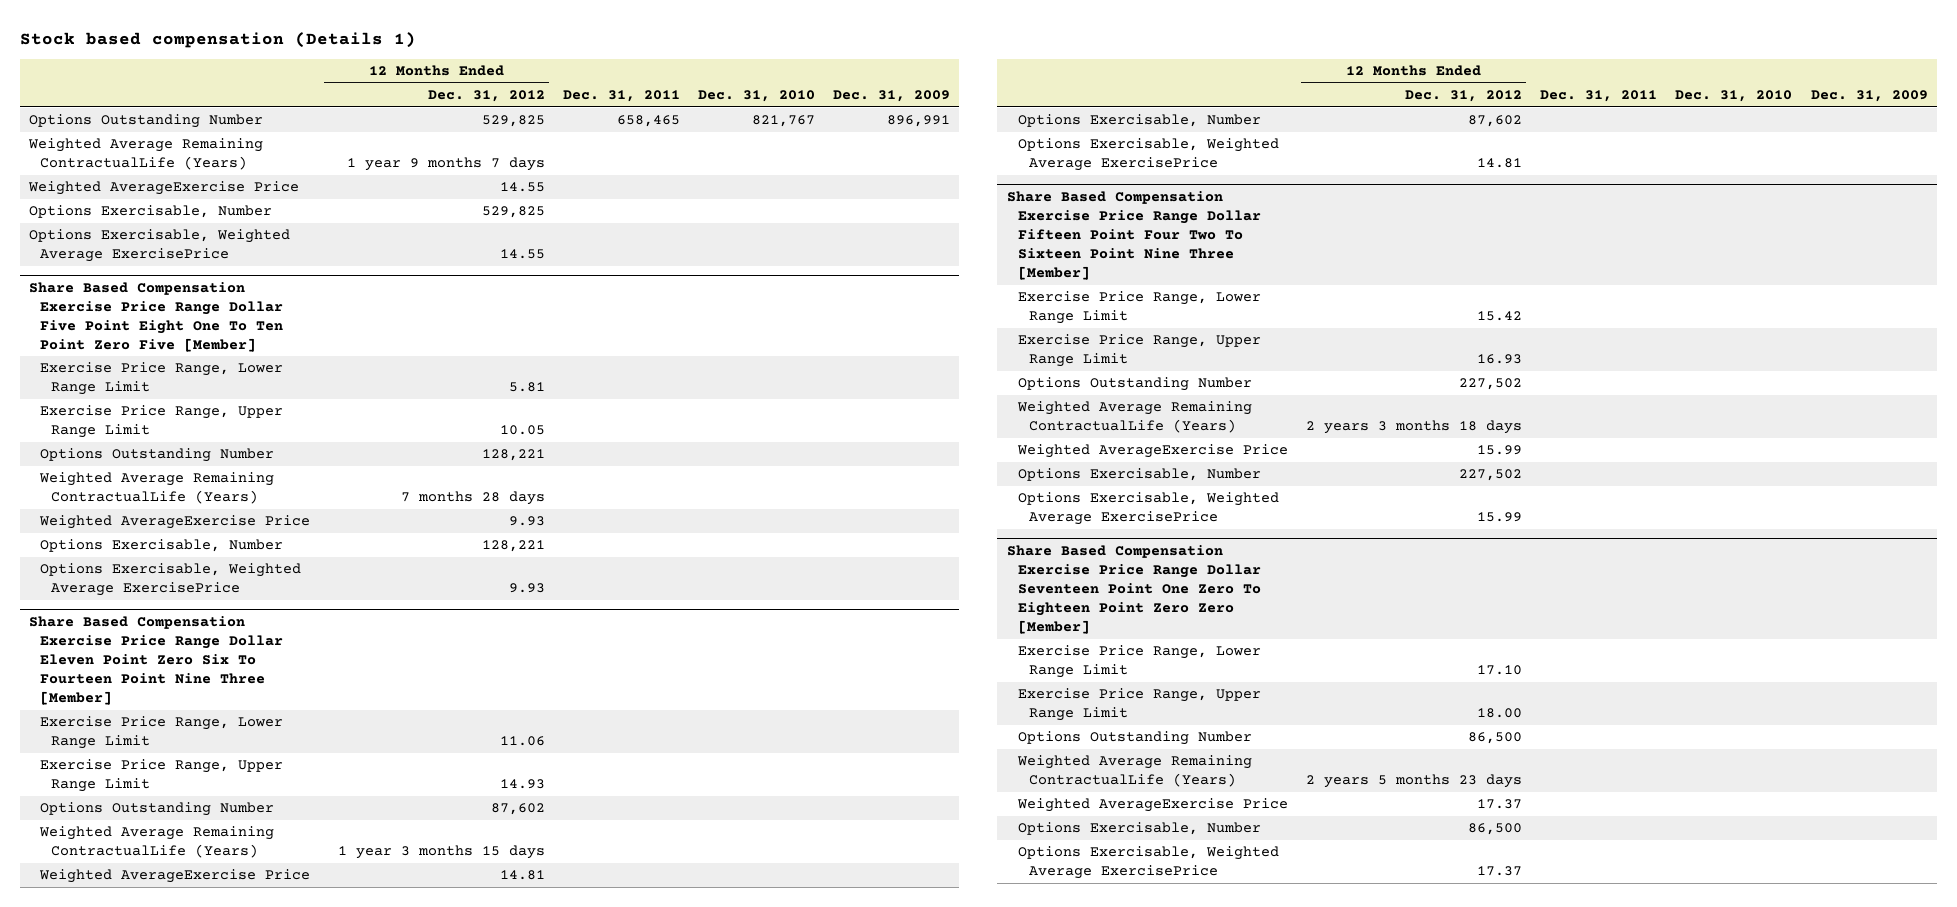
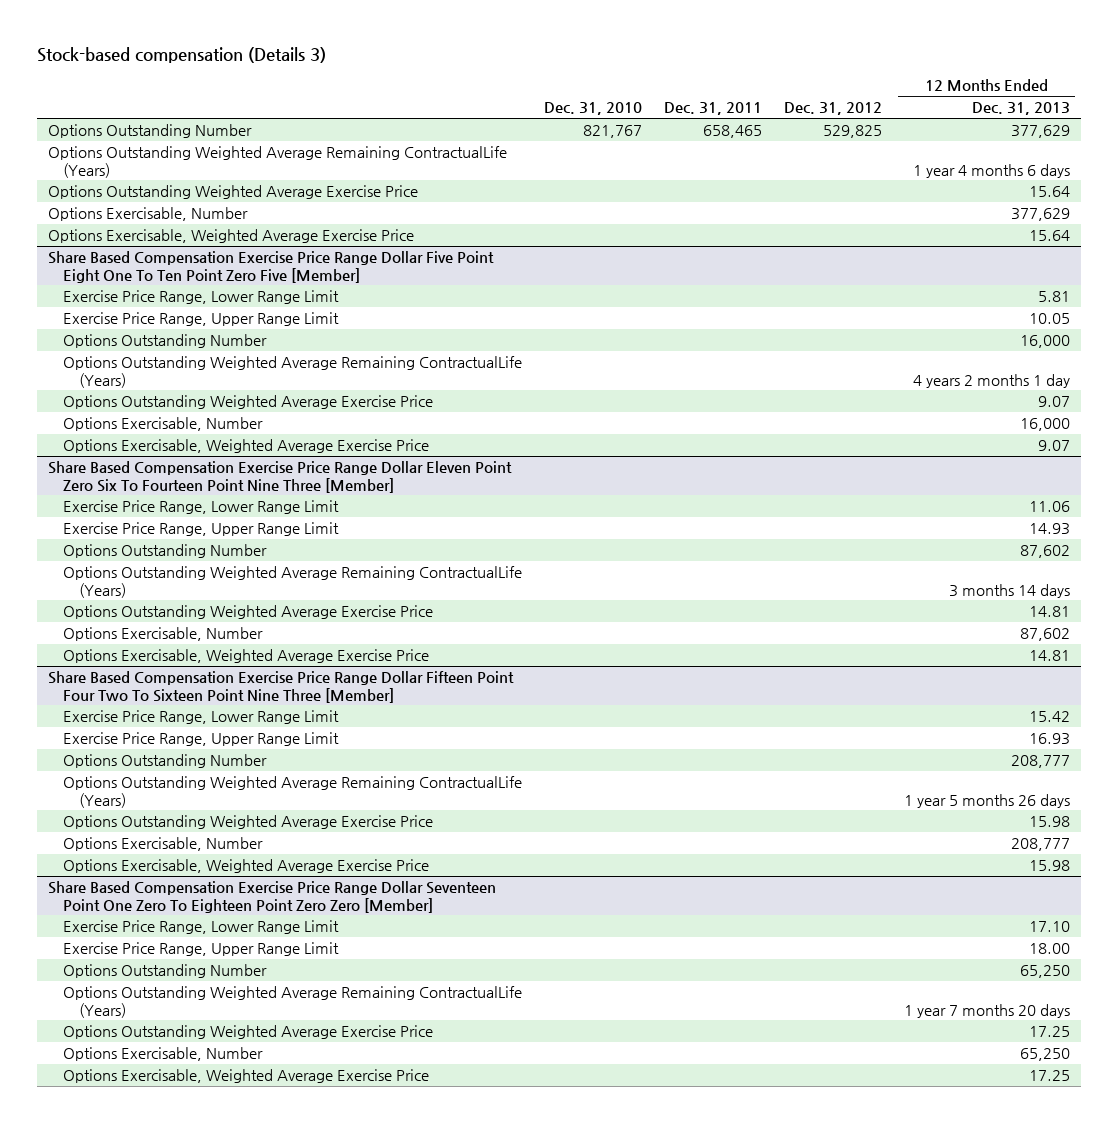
- Stock based compensation (Details 1)
+ Stock-based compensation (Details 3)
- | 12 Months Ended Dec. 31, 2012 | Dec. 31, 2011 | Dec. 31, 2010 | Dec. 31, 2009
+ | Dec. 31, 2010 | Dec. 31, 2011 | Dec. 31, 2012 | 12 Months Ended Dec. 31, 2013
- Weighted Average Remaining ContractualLife (Years) | 1 year 9 months 7 days | | |
- Weighted AverageExercise Price | 14.55 | | |
+ Options Outstanding Weighted Average Remaining ContractualLife (Years) | | | | 1 year 4 months 6 days
+ Options Outstanding Weighted Average Exercise Price | | | | 15.64
- Options Exercisable, Weighted Average ExercisePrice | 14.55 | | |
+ Options Exercisable, Weighted Average Exercise Price | | | | 15.64
@ Share Based Compensation Exercise Price Range Dollar Five Point Eight One To Ten Point Zero Five [Member]
- Weighted Average Remaining ContractualLife (Years) | 7 months 28 days | | |
- Weighted AverageExercise Price | 9.93 | | |
+ Options Outstanding Weighted Average Remaining ContractualLife (Years) | | | | 4 years 2 months 1 day
+ Options Outstanding Weighted Average Exercise Price | | | | 9.07
- Options Exercisable, Weighted Average ExercisePrice | 9.93 | | |
+ Options Exercisable, Weighted Average Exercise Price | | | | 9.07
@ Share Based Compensation Exercise Price Range Dollar Eleven Point Zero Six To Fourteen Point Nine Three [Member]
- Weighted Average Remaining ContractualLife (Years) | 1 year 3 months 15 days | | |
- Weighted AverageExercise Price | 14.81 | | |
+ Options Outstanding Weighted Average Remaining ContractualLife (Years) | | | | 3 months 14 days
+ Options Outstanding Weighted Average Exercise Price | | | | 14.81
- Options Exercisable, Weighted Average ExercisePrice | 14.81 | | |
+ Options Exercisable, Weighted Average Exercise Price | | | | 14.81
@ Share Based Compensation Exercise Price Range Dollar Fifteen Point Four Two To Sixteen Point Nine Three [Member]
- Weighted Average Remaining ContractualLife (Years) | 2 years 3 months 18 days | | |
- Weighted AverageExercise Price | 15.99 | | |
+ Options Outstanding Weighted Average Remaining ContractualLife (Years) | | | | 1 year 5 months 26 days
+ Options Outstanding Weighted Average Exercise Price | | | | 15.98
- Options Exercisable, Weighted Average ExercisePrice | 15.99 | | |
+ Options Exercisable, Weighted Average Exercise Price | | | | 15.98
@ Share Based Compensation Exercise Price Range Dollar Seventeen Point One Zero To Eighteen Point Zero Zero [Member]
- Weighted Average Remaining ContractualLife (Years) | 2 years 5 months 23 days | | |
- Weighted AverageExercise Price | 17.37 | | |
+ Options Outstanding Weighted Average Remaining ContractualLife (Years) | | | | 1 year 7 months 20 days
+ Options Outstanding Weighted Average Exercise Price | | | | 17.25
- Options Exercisable, Weighted Average ExercisePrice | 17.37 | | |
+ Options Exercisable, Weighted Average Exercise Price | | | | 17.25

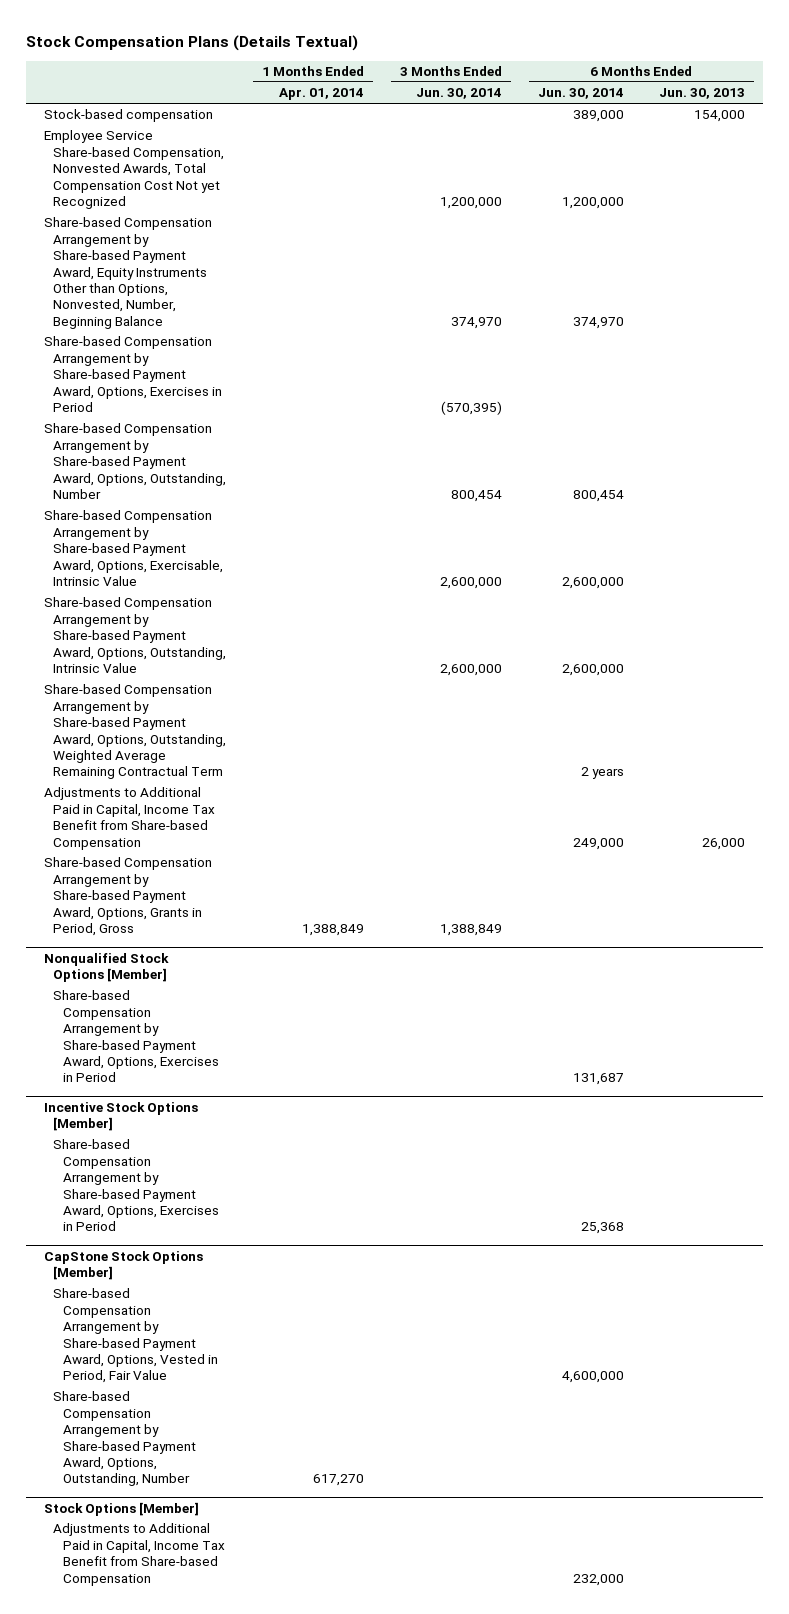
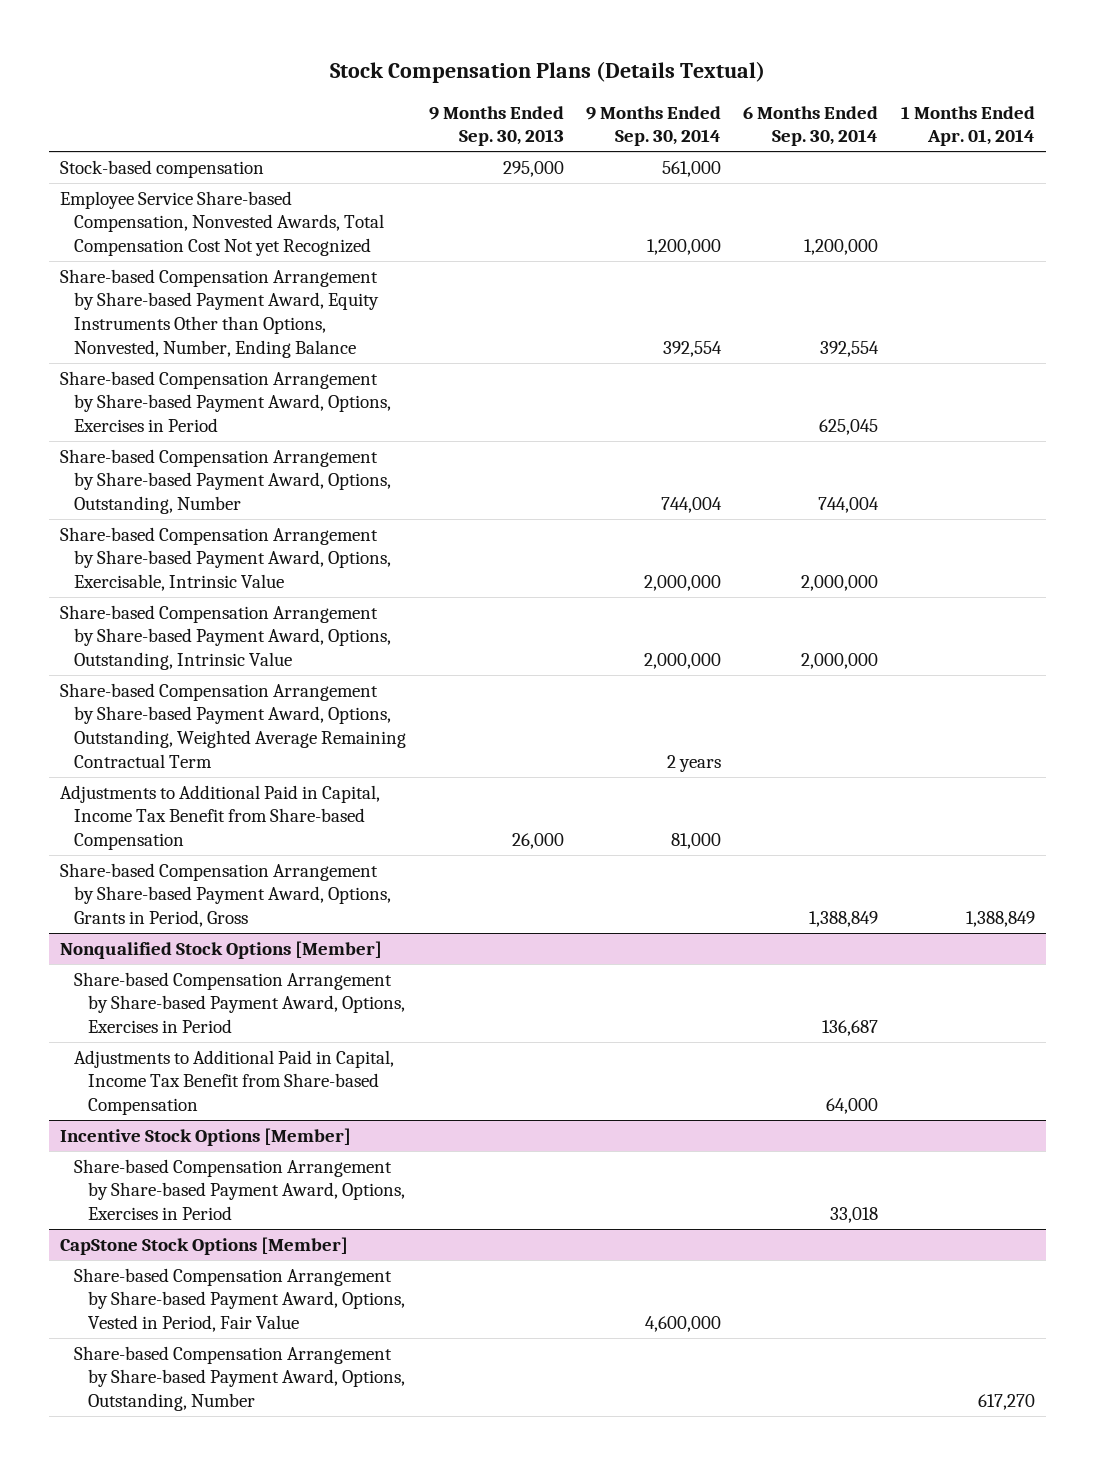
- | 1 Months Ended Apr. 01, 2014 | 3 Months Ended Jun. 30, 2014 | 6 Months Ended Jun. 30, 2014 | 6 Months Ended Jun. 30, 2013
+ | 9 Months Ended Sep. 30, 2013 | 9 Months Ended Sep. 30, 2014 | 6 Months Ended Sep. 30, 2014 | 1 Months Ended Apr. 01, 2014
- Share-based Compensation Arrangement by Share-based Payment Award, Equity Instruments Other than Options, Nonvested, Number, Beginning Balance | | 374,970 | 374,970 |
+ Share-based Compensation Arrangement by Share-based Payment Award, Equity Instruments Other than Options, Nonvested, Number, Ending Balance | | 392,554 | 392,554 |
@ Nonqualified Stock Options [Member]
+ Adjustments to Additional Paid in Capital, Income Tax Benefit from Share-based Compensation | | | 64,000 |
- Stock Options [Member]
- Adjustments to Additional Paid in Capital, Income Tax Benefit from Share-based Compensation | | | 232,000 |

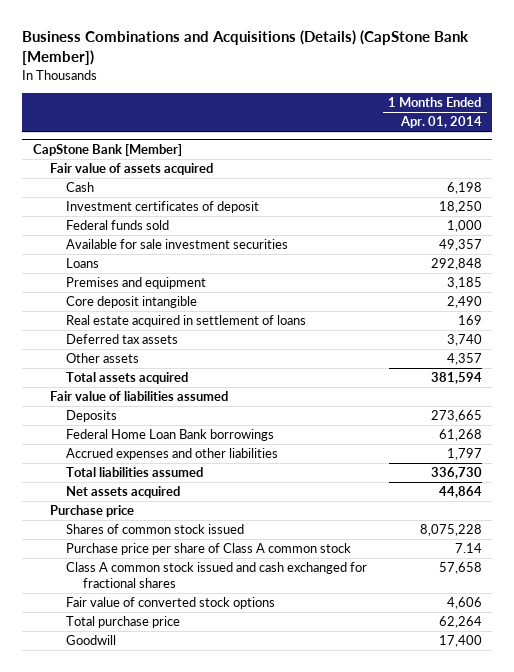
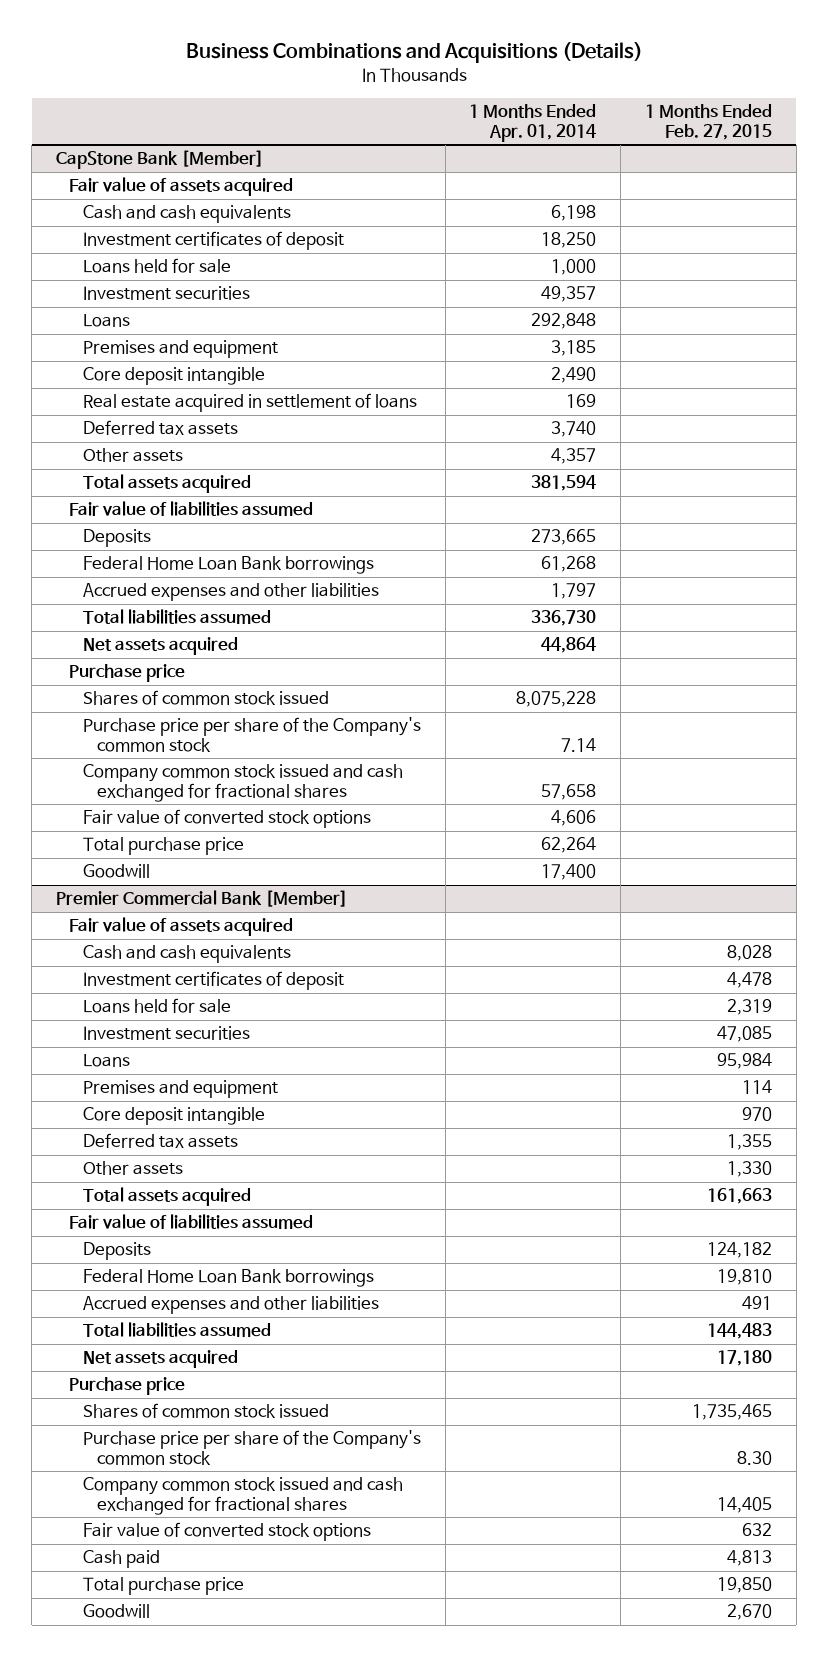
- Business Combinations and Acquisitions (Details) (CapStone Bank [Member])
+ Business Combinations and Acquisitions (Details)
- | 1 Months Ended Apr. 01, 2014
+ | 1 Months Ended Apr. 01, 2014 | 1 Months Ended Feb. 27, 2015
@ CapStone Bank [Member]
- Cash | 6,198
+ Cash and cash equivalents | 6,198 |
- Federal funds sold | 1,000
- Available for sale investment securities | 49,357
+ Loans held for sale | 1,000 |
+ Investment securities | 49,357 |
- Purchase price per share of Class A common stock | 7.14
- Class A common stock issued and cash exchanged for fractional shares | 57,658
+ Purchase price per share of the Company's common stock | 7.14 |
+ Company common stock issued and cash exchanged for fractional shares | 57,658 |
+ Premier Commercial Bank [Member]
+ Fair value of assets acquired
+ Cash and cash equivalents | | 8,028
+ Investment certificates of deposit | | 4,478
+ Loans held for sale | | 2,319
+ Investment securities | | 47,085
+ Loans | | 95,984
+ Premises and equipment | | 114
+ Core deposit intangible | | 970
+ Deferred tax assets | | 1,355
+ Other assets | | 1,330
+ Total assets acquired | | 161,663
+ Fair value of liabilities assumed
+ Deposits | | 124,182
+ Federal Home Loan Bank borrowings | | 19,810
+ Accrued expenses and other liabilities | | 491
+ Total liabilities assumed | | 144,483
+ Net assets acquired | | 17,180
+ Purchase price
+ Shares of common stock issued | | 1,735,465
+ Purchase price per share of the Company's common stock | | 8.30
+ Company common stock issued and cash exchanged for fractional shares | | 14,405
+ Fair value of converted stock options | | 632
+ Cash paid | | 4,813
+ Total purchase price | | 19,850
+ Goodwill | | 2,670

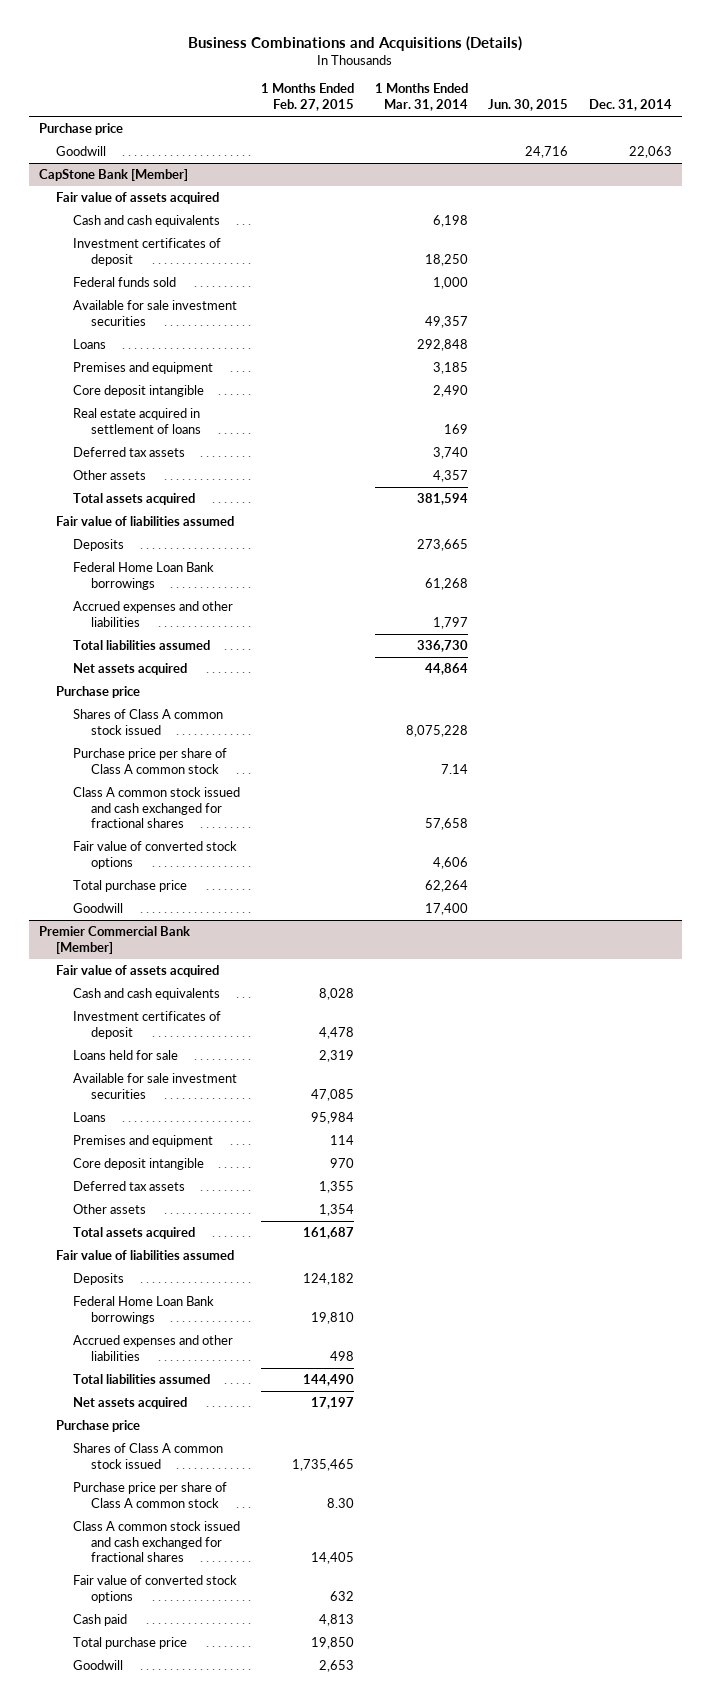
- | 1 Months Ended Apr. 01, 2014 | 1 Months Ended Feb. 27, 2015
+ | 1 Months Ended Feb. 27, 2015 | 1 Months Ended Mar. 31, 2014 | Jun. 30, 2015 | Dec. 31, 2014
+ Purchase price
+ Goodwill | | | 24,716 | 22,063
@ CapStone Bank [Member]
- Loans held for sale | 1,000 |
- Investment securities | 49,357 |
+ Federal funds sold | | 1,000 | |
+ Available for sale investment securities | | 49,357 | |
- Shares of common stock issued | 8,075,228 |
- Purchase price per share of the Company's common stock | 7.14 |
- Company common stock issued and cash exchanged for fractional shares | 57,658 |
+ Shares of Class A common stock issued | | 8,075,228 | |
+ Purchase price per share of Class A common stock | | 7.14 | |
+ Class A common stock issued and cash exchanged for fractional shares | | 57,658 | |
@ Premier Commercial Bank [Member]
- Investment securities | | 47,085
+ Available for sale investment securities | 47,085 | | |
- Other assets | | 1,330
- Total assets acquired | | 161,663
+ Other assets | 1,354 | | |
+ Total assets acquired | 161,687 | | |
- Accrued expenses and other liabilities | | 491
- Total liabilities assumed | | 144,483
- Net assets acquired | | 17,180
+ Accrued expenses and other liabilities | 498 | | |
+ Total liabilities assumed | 144,490 | | |
+ Net assets acquired | 17,197 | | |
- Shares of common stock issued | | 1,735,465
- Purchase price per share of the Company's common stock | | 8.30
- Company common stock issued and cash exchanged for fractional shares | | 14,405
+ Shares of Class A common stock issued | 1,735,465 | | |
+ Purchase price per share of Class A common stock | 8.30 | | |
+ Class A common stock issued and cash exchanged for fractional shares | 14,405 | | |
- Goodwill | | 2,670
+ Goodwill | 2,653 | | |

